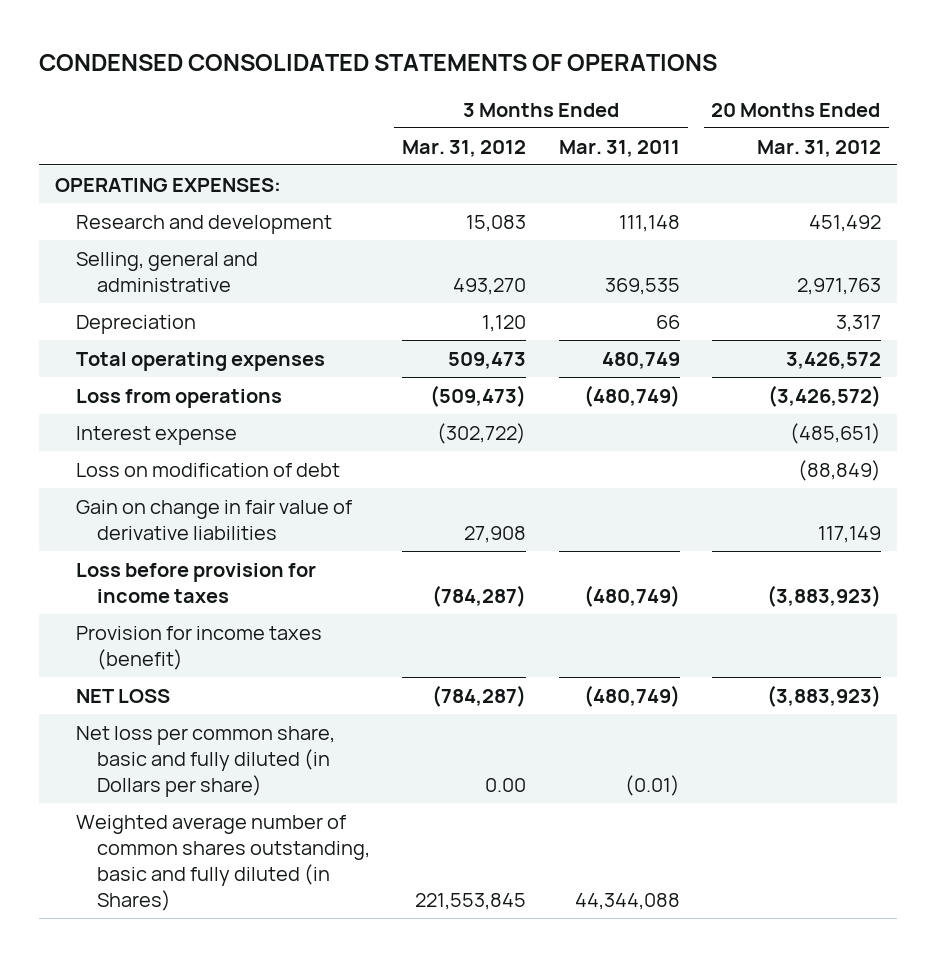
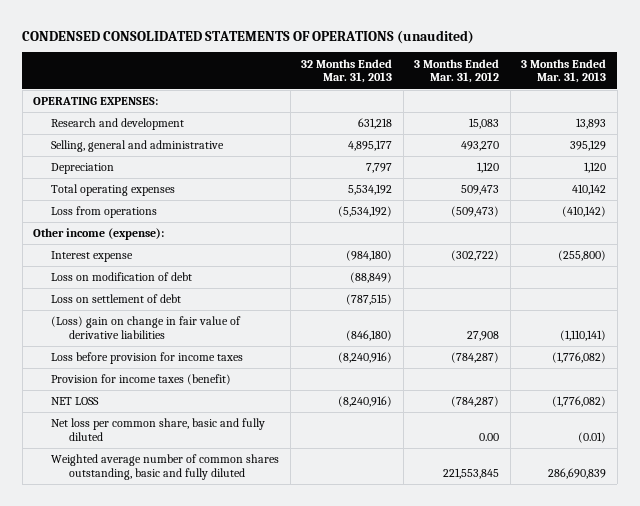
- CONDENSED CONSOLIDATED STATEMENTS OF OPERATIONS
+ CONDENSED CONSOLIDATED STATEMENTS OF OPERATIONS (unaudited)
- | 3 Months Ended Mar. 31, 2012 | 3 Months Ended Mar. 31, 2011 | 20 Months Ended Mar. 31, 2012
+ | 32 Months Ended Mar. 31, 2013 | 3 Months Ended Mar. 31, 2012 | 3 Months Ended Mar. 31, 2013
+ Other income (expense):
- Gain on change in fair value of derivative liabilities | 27,908 | | 117,149
+ Loss on settlement of debt | (787,515) | |
+ (Loss) gain on change in fair value of derivative liabilities | (846,180) | 27,908 | (1,110,141)
- Net loss per common share, basic and fully diluted (in Dollars per share) | 0.00 | (0.01) |
- Weighted average number of common shares outstanding, basic and fully diluted (in Shares) | 221,553,845 | 44,344,088 |
+ Net loss per common share, basic and fully diluted | | 0.00 | (0.01)
+ Weighted average number of common shares outstanding, basic and fully diluted | | 221,553,845 | 286,690,839

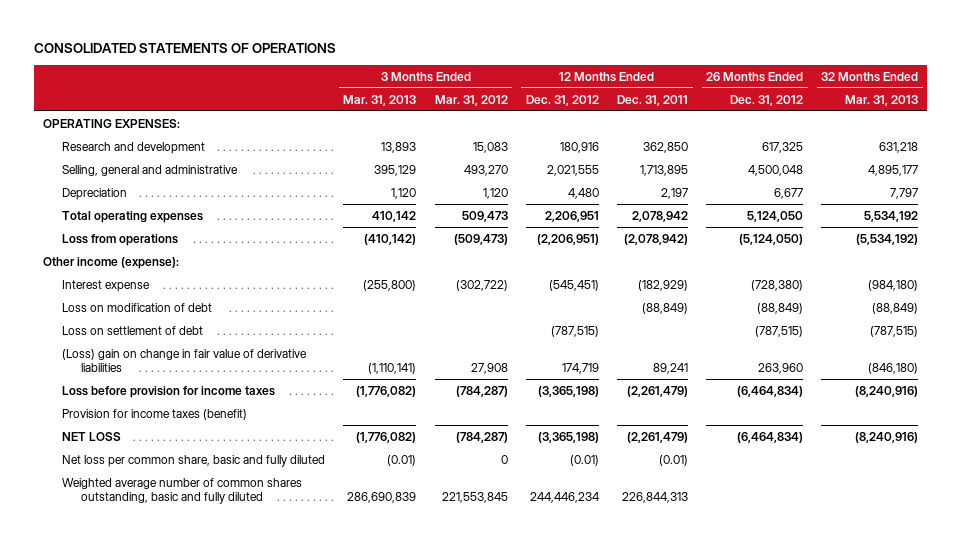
- CONDENSED CONSOLIDATED STATEMENTS OF OPERATIONS (unaudited)
+ CONSOLIDATED STATEMENTS OF OPERATIONS
- | 32 Months Ended Mar. 31, 2013 | 3 Months Ended Mar. 31, 2012 | 3 Months Ended Mar. 31, 2013
+ | 3 Months Ended Mar. 31, 2013 | 3 Months Ended Mar. 31, 2012 | 12 Months Ended Dec. 31, 2012 | 12 Months Ended Dec. 31, 2011 | 26 Months Ended Dec. 31, 2012 | 32 Months Ended Mar. 31, 2013
- Net loss per common share, basic and fully diluted | | 0.00 | (0.01)
+ Net loss per common share, basic and fully diluted | (0.01) | 0 | (0.01) | (0.01) | |

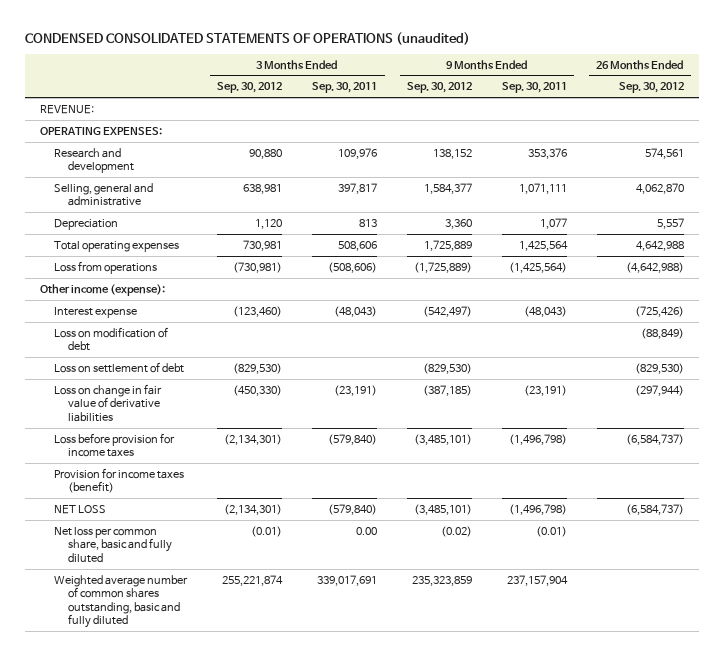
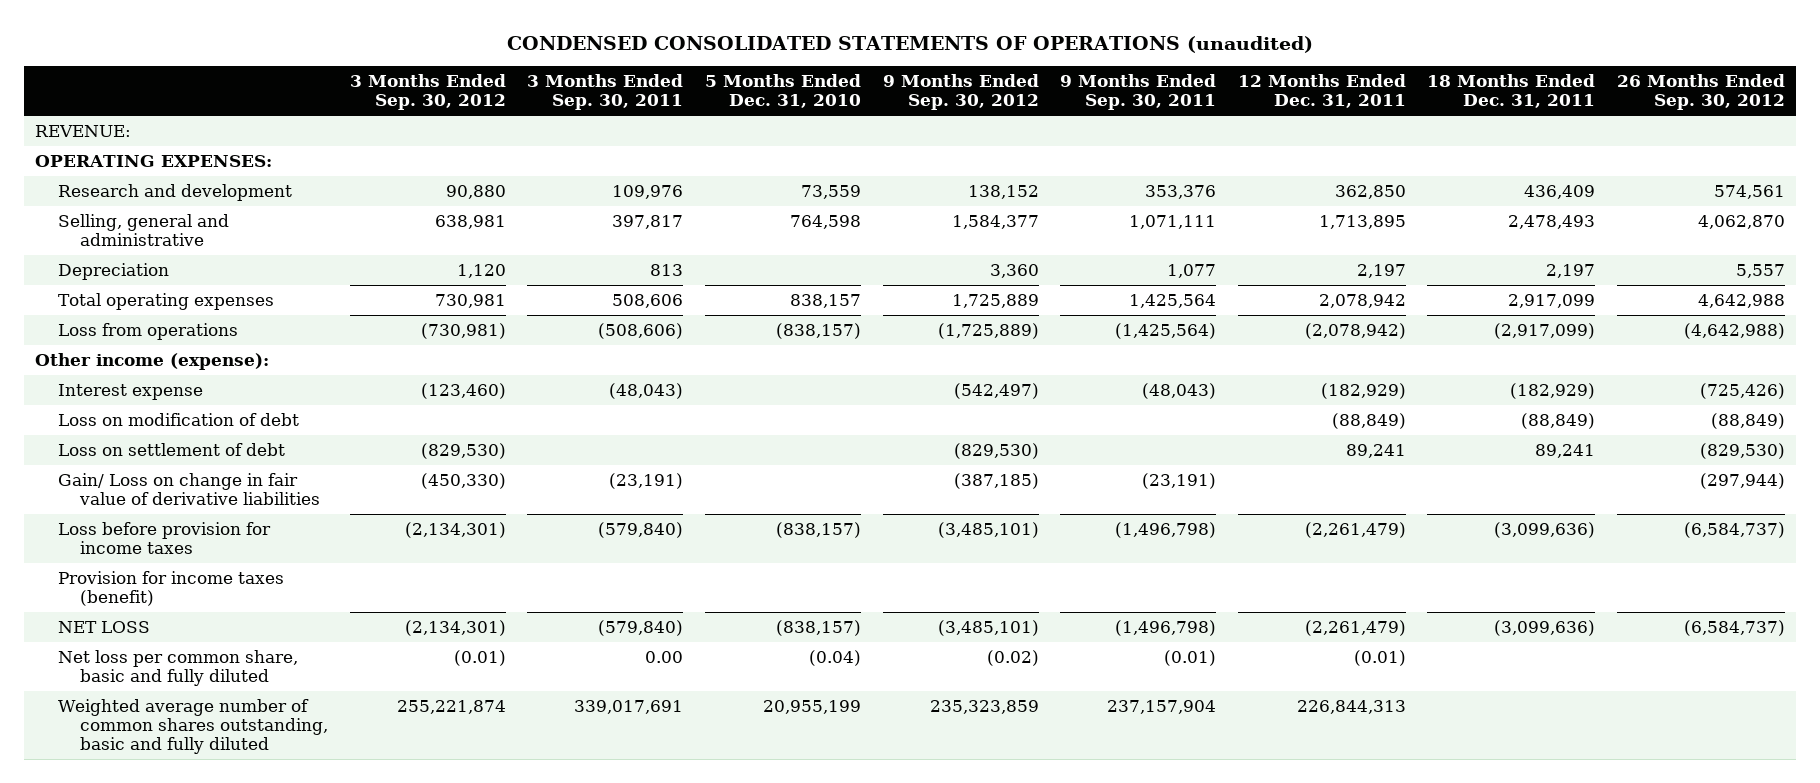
- | 3 Months Ended Sep. 30, 2012 | 3 Months Ended Sep. 30, 2011 | 9 Months Ended Sep. 30, 2012 | 9 Months Ended Sep. 30, 2011 | 26 Months Ended Sep. 30, 2012
+ | 3 Months Ended Sep. 30, 2012 | 3 Months Ended Sep. 30, 2011 | 5 Months Ended Dec. 31, 2010 | 9 Months Ended Sep. 30, 2012 | 9 Months Ended Sep. 30, 2011 | 12 Months Ended Dec. 31, 2011 | 18 Months Ended Dec. 31, 2011 | 26 Months Ended Sep. 30, 2012
- Loss on change in fair value of derivative liabilities | (450,330) | (23,191) | (387,185) | (23,191) | (297,944)
+ Gain/ Loss on change in fair value of derivative liabilities | (450,330) | (23,191) | | (387,185) | (23,191) | | | (297,944)

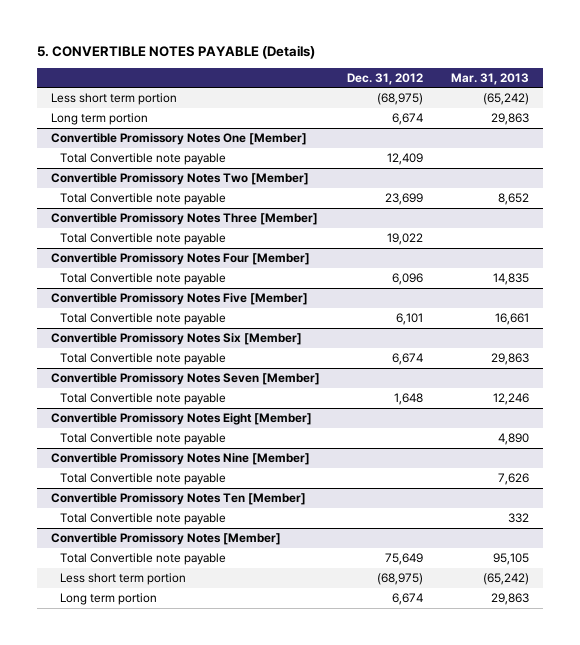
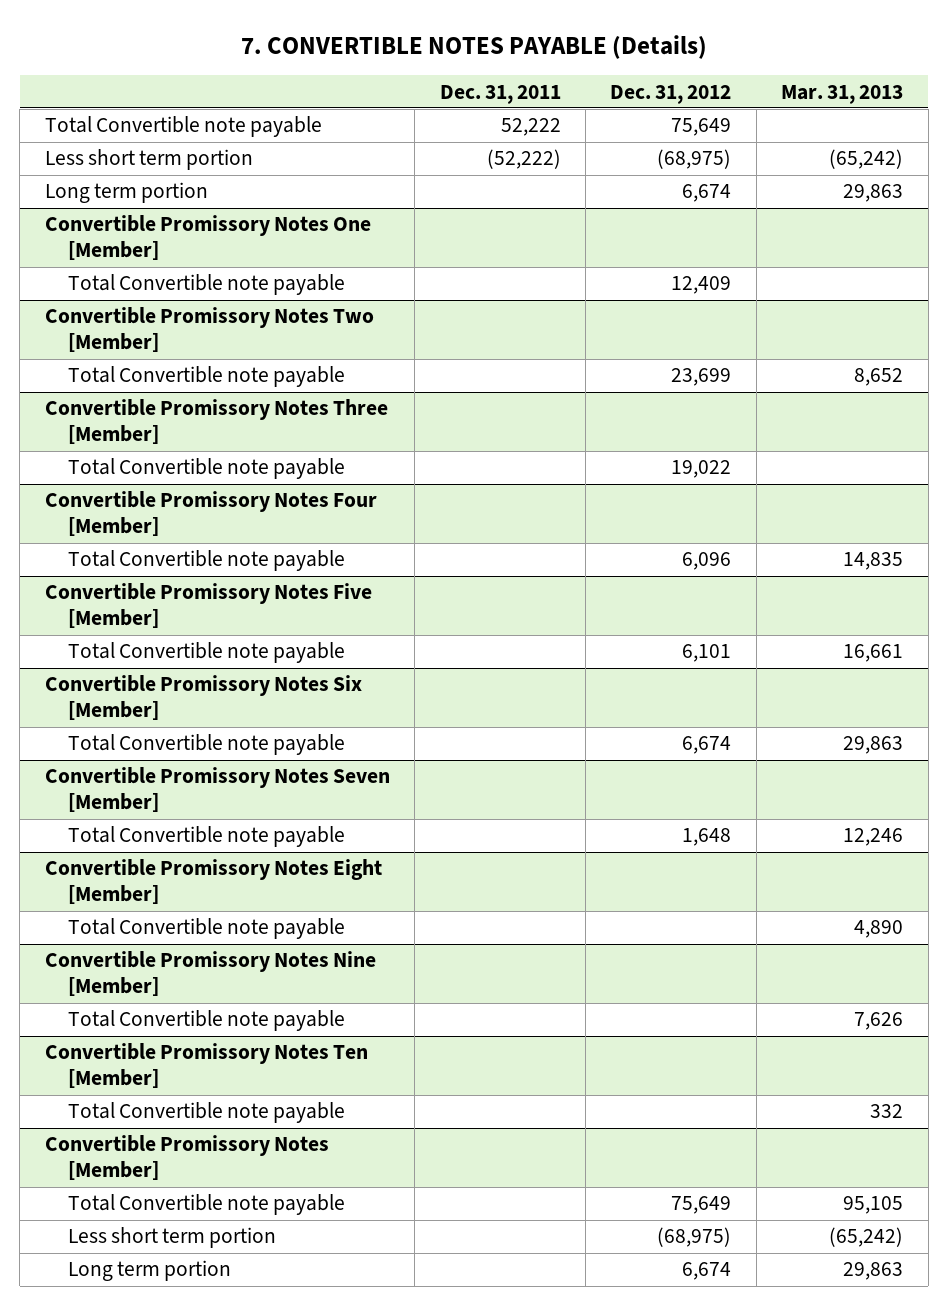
- 5. CONVERTIBLE NOTES PAYABLE (Details)
+ 7. CONVERTIBLE NOTES PAYABLE (Details)
- | Dec. 31, 2012 | Mar. 31, 2013
+ | Dec. 31, 2011 | Dec. 31, 2012 | Mar. 31, 2013
+ Total Convertible note payable | 52,222 | 75,649 |

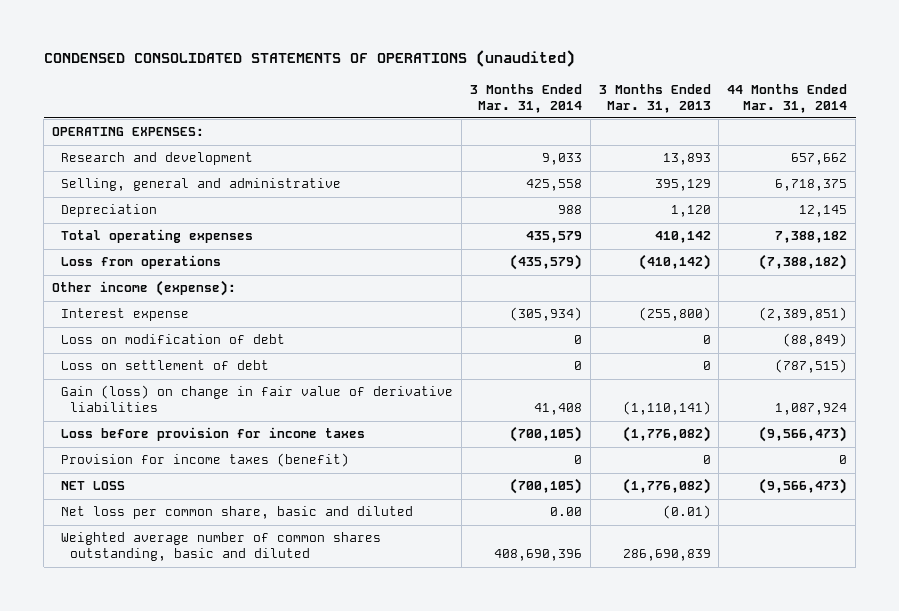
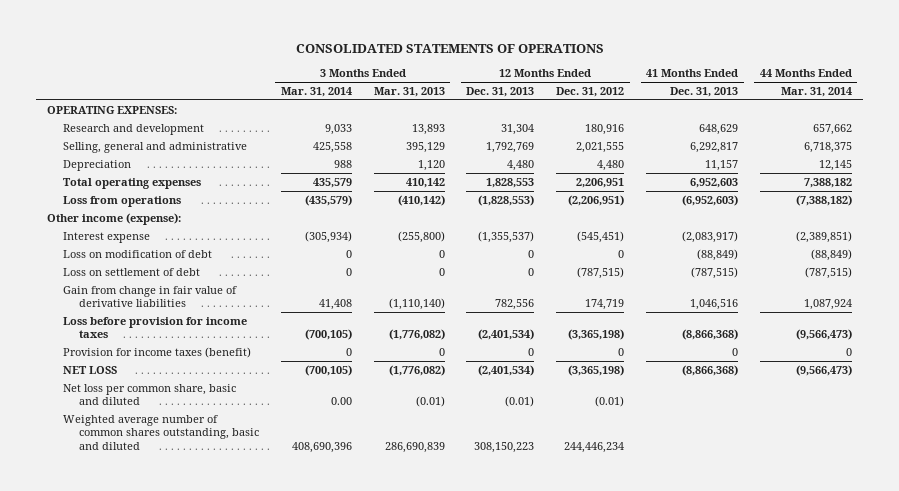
- CONDENSED CONSOLIDATED STATEMENTS OF OPERATIONS (unaudited)
+ CONSOLIDATED STATEMENTS OF OPERATIONS
- | 3 Months Ended Mar. 31, 2014 | 3 Months Ended Mar. 31, 2013 | 44 Months Ended Mar. 31, 2014
+ | 3 Months Ended Mar. 31, 2014 | 3 Months Ended Mar. 31, 2013 | 12 Months Ended Dec. 31, 2013 | 12 Months Ended Dec. 31, 2012 | 41 Months Ended Dec. 31, 2013 | 44 Months Ended Mar. 31, 2014
- Gain (loss) on change in fair value of derivative liabilities | 41,408 | (1,110,141) | 1,087,924
+ Gain from change in fair value of derivative liabilities | 41,408 | (1,110,140) | 782,556 | 174,719 | 1,046,516 | 1,087,924

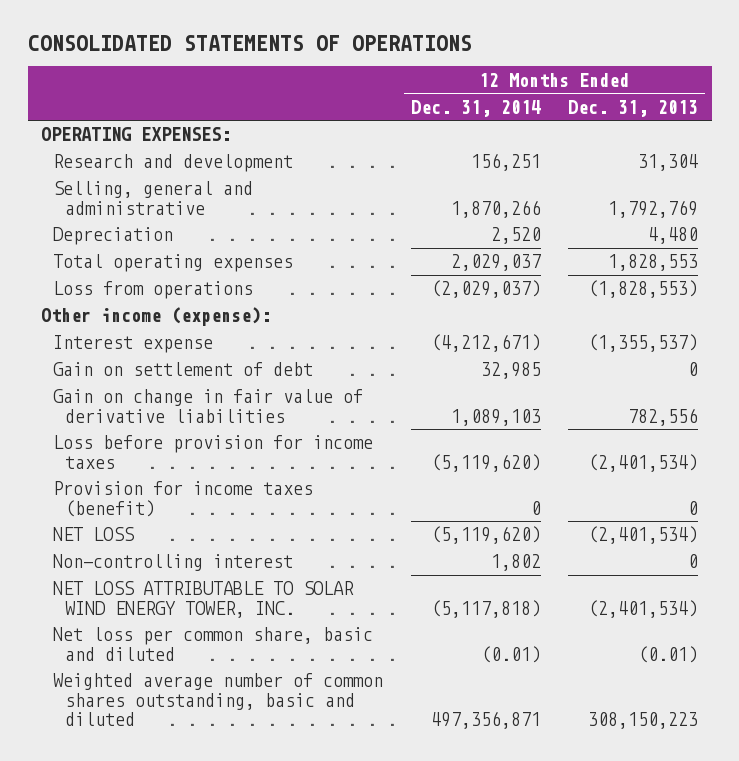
- | 3 Months Ended Mar. 31, 2014 | 3 Months Ended Mar. 31, 2013 | 12 Months Ended Dec. 31, 2013 | 12 Months Ended Dec. 31, 2012 | 41 Months Ended Dec. 31, 2013 | 44 Months Ended Mar. 31, 2014
+ | 12 Months Ended Dec. 31, 2014 | 12 Months Ended Dec. 31, 2013
- Loss on modification of debt | 0 | 0 | 0 | 0 | (88,849) | (88,849)
- Loss on settlement of debt | 0 | 0 | 0 | (787,515) | (787,515) | (787,515)
- Gain from change in fair value of derivative liabilities | 41,408 | (1,110,140) | 782,556 | 174,719 | 1,046,516 | 1,087,924
+ Gain on settlement of debt | 32,985 | 0
+ Gain on change in fair value of derivative liabilities | 1,089,103 | 782,556
+ Non-controlling interest | 1,802 | 0
+ NET LOSS ATTRIBUTABLE TO SOLAR WIND ENERGY TOWER, INC. | (5,117,818) | (2,401,534)

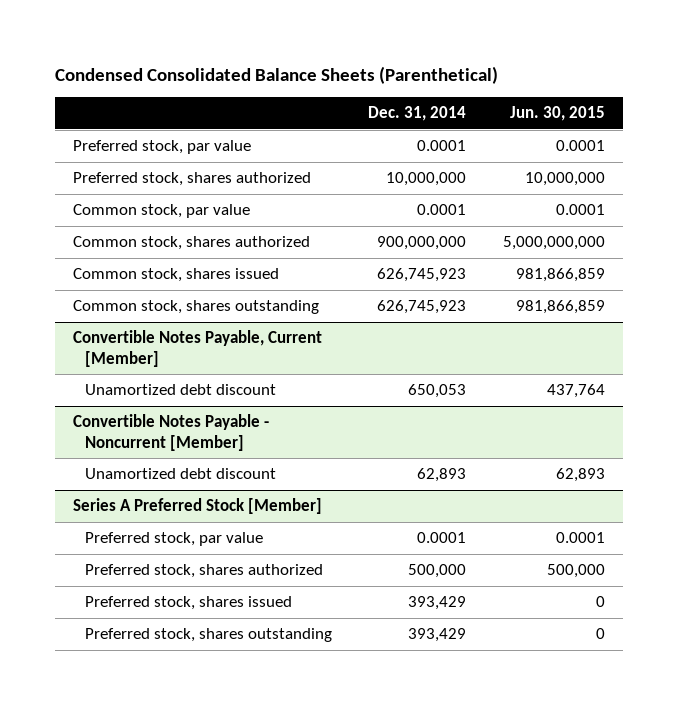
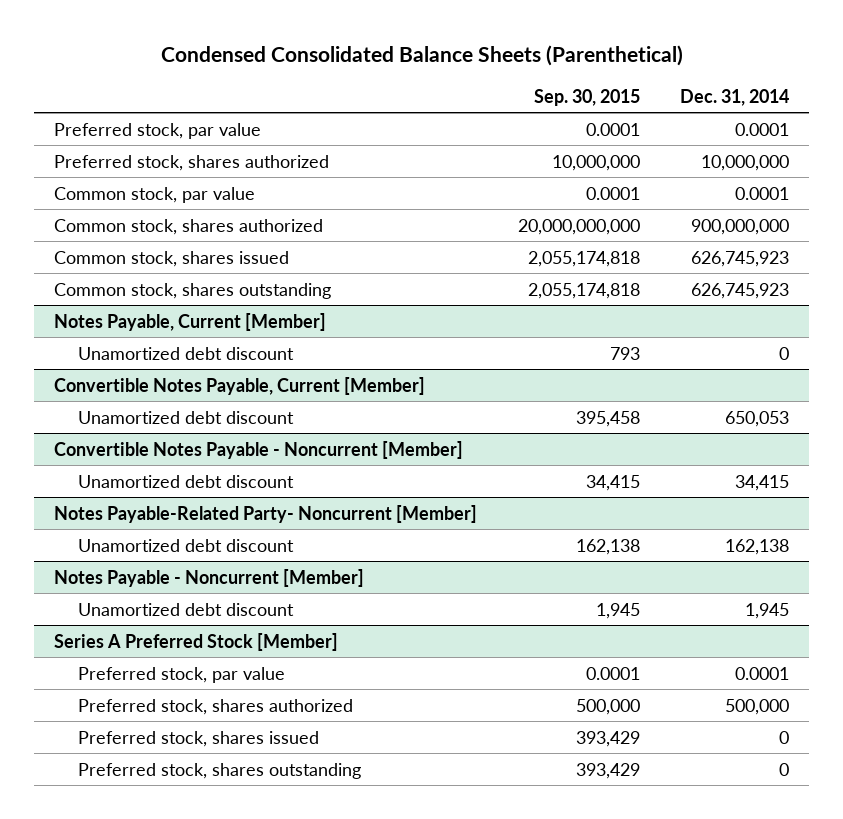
- | Dec. 31, 2014 | Jun. 30, 2015
+ | Sep. 30, 2015 | Dec. 31, 2014
+ Notes Payable, Current [Member]
+ Unamortized debt discount | 793 | 0
@ Convertible Notes Payable - Noncurrent [Member]
- Unamortized debt discount | 62,893 | 62,893
+ Unamortized debt discount | 34,415 | 34,415
+ Notes Payable-Related Party- Noncurrent [Member]
+ Unamortized debt discount | 162,138 | 162,138
+ Notes Payable - Noncurrent [Member]
+ Unamortized debt discount | 1,945 | 1,945
@ Series A Preferred Stock [Member]
- Preferred stock, shares issued | 393,429 | 0
- Preferred stock, shares outstanding | 393,429 | 0
+ Preferred stock, shares issued | 393,429 | 0
+ Preferred stock, shares outstanding | 393,429 | 0

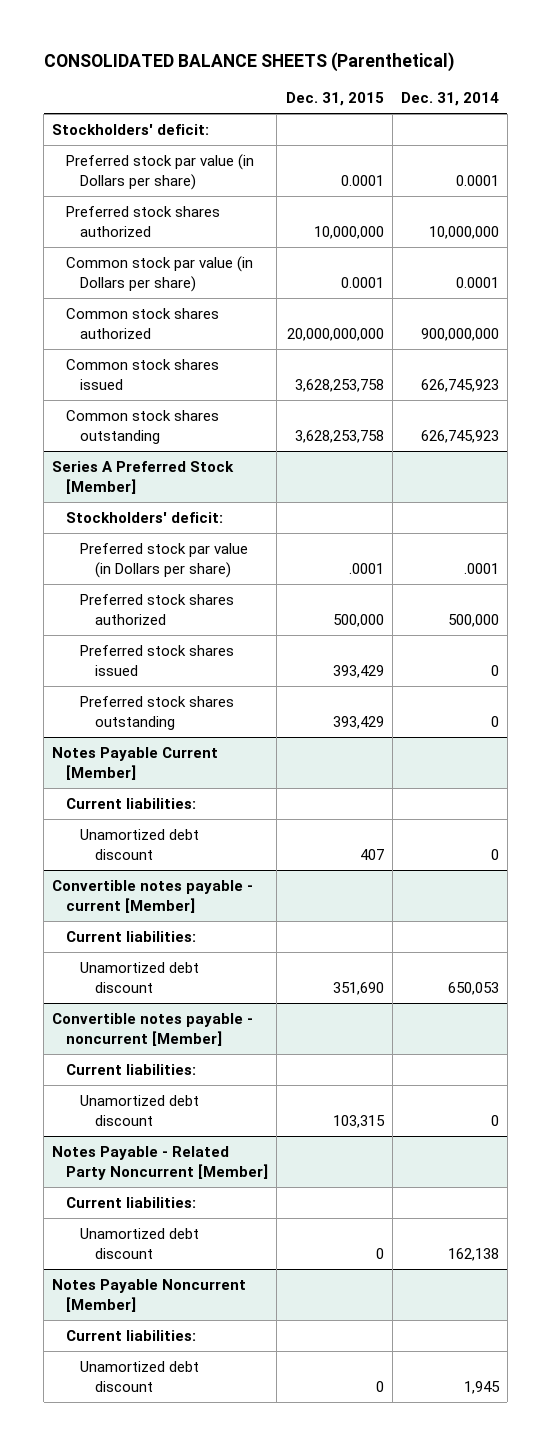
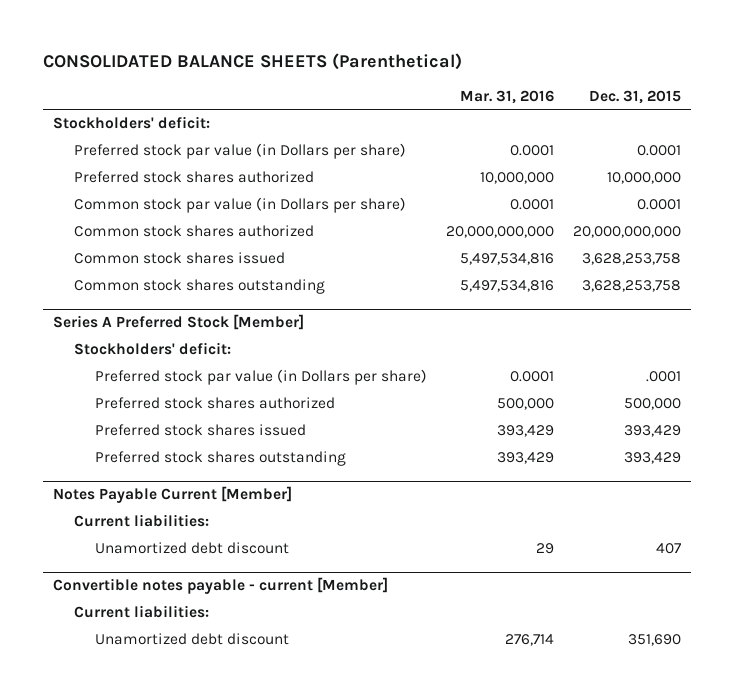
- | Dec. 31, 2015 | Dec. 31, 2014
+ | Mar. 31, 2016 | Dec. 31, 2015
- Convertible notes payable - noncurrent [Member]
- Current liabilities:
- Unamortized debt discount | 103,315 | 0
- Notes Payable - Related Party Noncurrent [Member]
- Current liabilities:
- Unamortized debt discount | 0 | 162,138
- Notes Payable Noncurrent [Member]
- Current liabilities:
- Unamortized debt discount | 0 | 1,945

